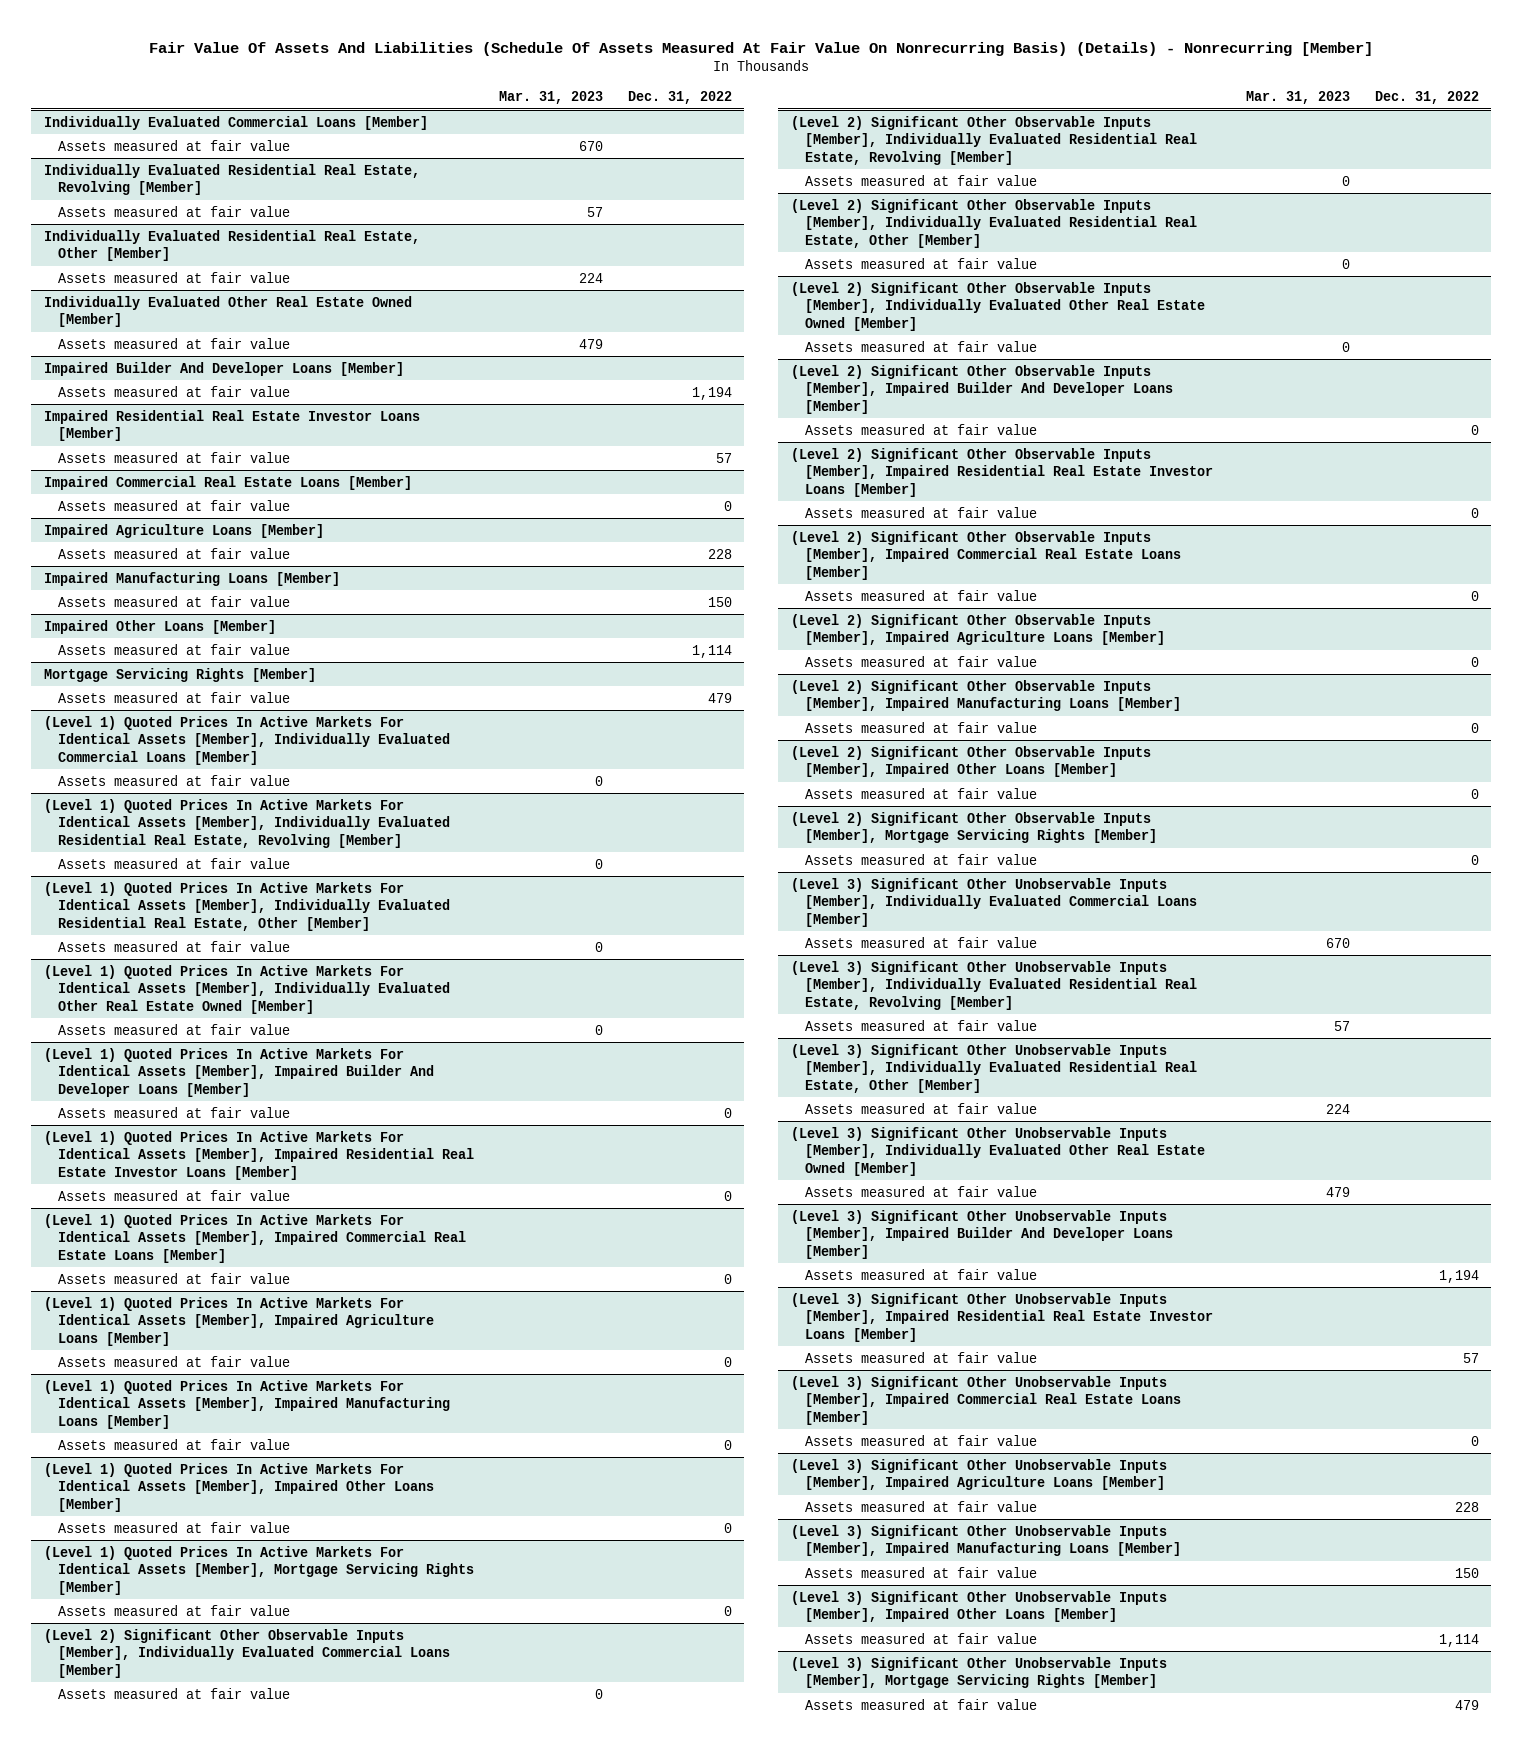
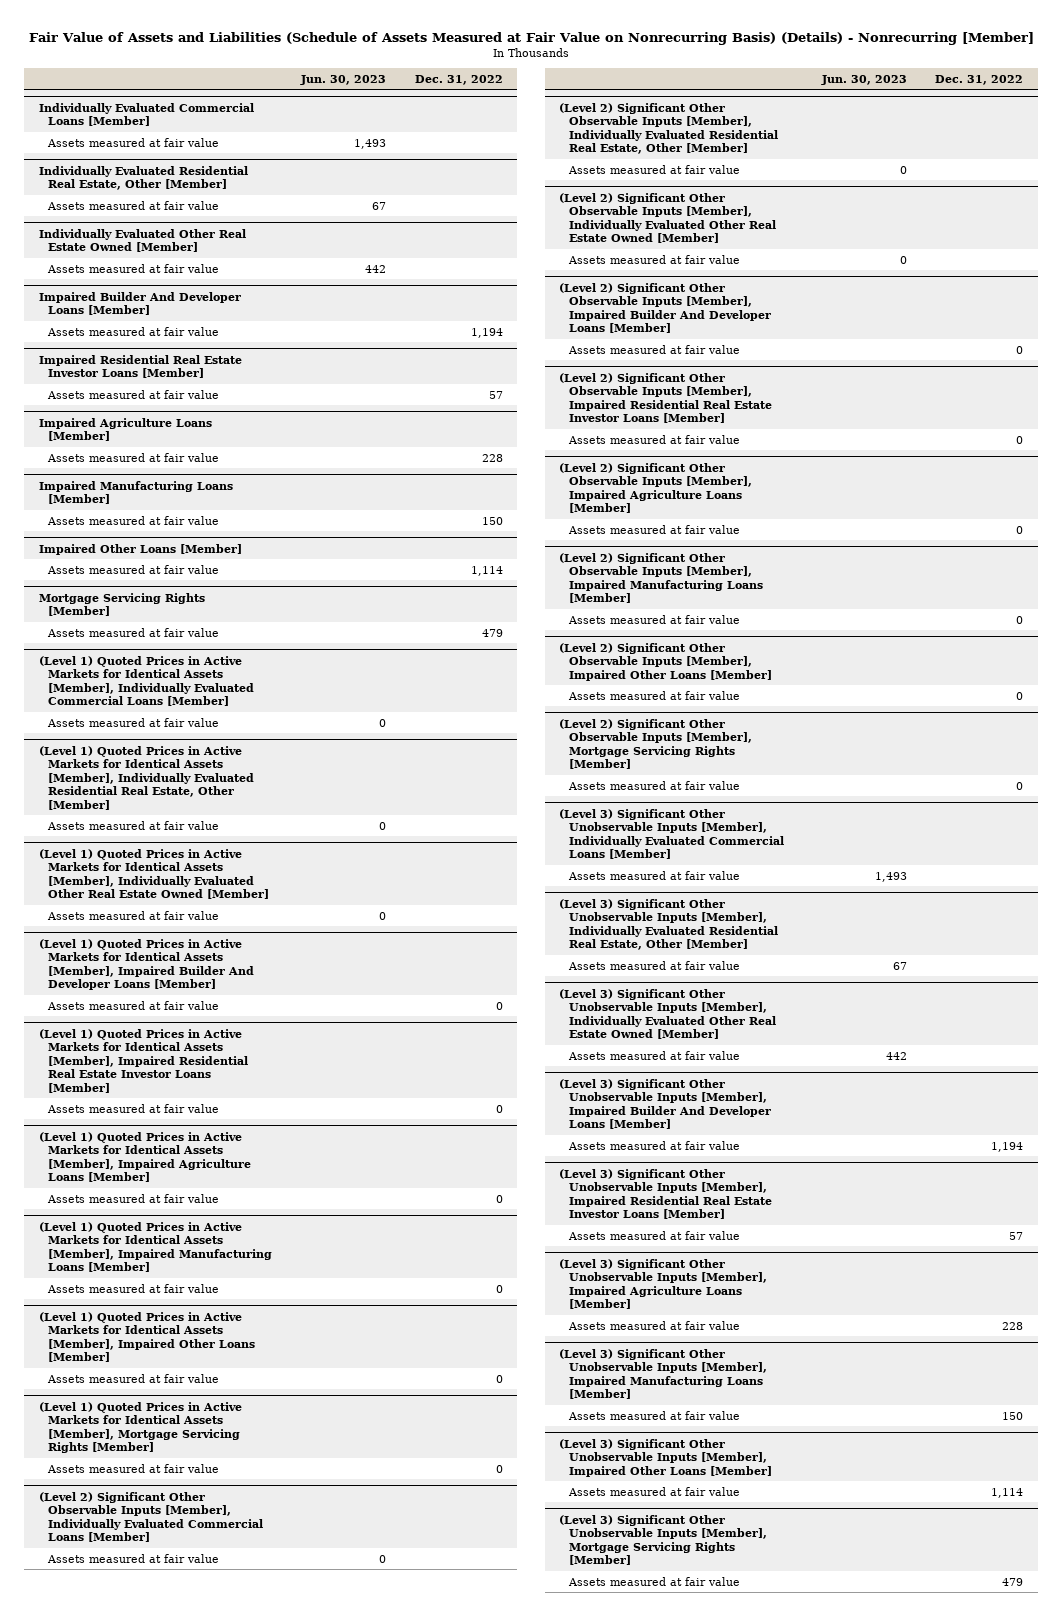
- Fair Value Of Assets And Liabilities (Schedule Of Assets Measured At Fair Value On Nonrecurring Basis) (Details) - Nonrecurring [Member]
+ Fair Value of Assets and Liabilities (Schedule of Assets Measured at Fair Value on Nonrecurring Basis) (Details) - Nonrecurring [Member]
- | Mar. 31, 2023 | Dec. 31, 2022
+ | Jun. 30, 2023 | Dec. 31, 2022
- Individually Evaluated Residential Real Estate, Revolving [Member]
- Assets measured at fair value | 57 |
- Impaired Commercial Real Estate Loans [Member]
- Assets measured at fair value | | 0
- (Level 1) Quoted Prices In Active Markets For Identical Assets [Member], Individually Evaluated Commercial Loans [Member]
- Assets measured at fair value | 0 |
- (Level 1) Quoted Prices In Active Markets For Identical Assets [Member], Individually Evaluated Residential Real Estate, Revolving [Member]
+ (Level 1) Quoted Prices in Active Markets for Identical Assets [Member], Individually Evaluated Commercial Loans [Member]
- (Level 1) Quoted Prices In Active Markets For Identical Assets [Member], Individually Evaluated Residential Real Estate, Other [Member]
+ (Level 1) Quoted Prices in Active Markets for Identical Assets [Member], Individually Evaluated Residential Real Estate, Other [Member]
- (Level 1) Quoted Prices In Active Markets For Identical Assets [Member], Individually Evaluated Other Real Estate Owned [Member]
+ (Level 1) Quoted Prices in Active Markets for Identical Assets [Member], Individually Evaluated Other Real Estate Owned [Member]
- (Level 1) Quoted Prices In Active Markets For Identical Assets [Member], Impaired Builder And Developer Loans [Member]
- Assets measured at fair value | | 0
- (Level 1) Quoted Prices In Active Markets For Identical Assets [Member], Impaired Residential Real Estate Investor Loans [Member]
+ (Level 1) Quoted Prices in Active Markets for Identical Assets [Member], Impaired Builder And Developer Loans [Member]
- (Level 1) Quoted Prices In Active Markets For Identical Assets [Member], Impaired Commercial Real Estate Loans [Member]
+ (Level 1) Quoted Prices in Active Markets for Identical Assets [Member], Impaired Residential Real Estate Investor Loans [Member]
- (Level 1) Quoted Prices In Active Markets For Identical Assets [Member], Impaired Agriculture Loans [Member]
+ (Level 1) Quoted Prices in Active Markets for Identical Assets [Member], Impaired Agriculture Loans [Member]
- (Level 1) Quoted Prices In Active Markets For Identical Assets [Member], Impaired Manufacturing Loans [Member]
+ (Level 1) Quoted Prices in Active Markets for Identical Assets [Member], Impaired Manufacturing Loans [Member]
- (Level 1) Quoted Prices In Active Markets For Identical Assets [Member], Impaired Other Loans [Member]
+ (Level 1) Quoted Prices in Active Markets for Identical Assets [Member], Impaired Other Loans [Member]
- (Level 1) Quoted Prices In Active Markets For Identical Assets [Member], Mortgage Servicing Rights [Member]
+ (Level 1) Quoted Prices in Active Markets for Identical Assets [Member], Mortgage Servicing Rights [Member]
- (Level 2) Significant Other Observable Inputs [Member], Individually Evaluated Residential Real Estate, Revolving [Member]
- Assets measured at fair value | 0 |
- (Level 2) Significant Other Observable Inputs [Member], Impaired Commercial Real Estate Loans [Member]
- Assets measured at fair value | | 0
- (Level 3) Significant Other Unobservable Inputs [Member], Individually Evaluated Residential Real Estate, Revolving [Member]
- Assets measured at fair value | 57 |
- (Level 3) Significant Other Unobservable Inputs [Member], Impaired Commercial Real Estate Loans [Member]
- Assets measured at fair value | | 0

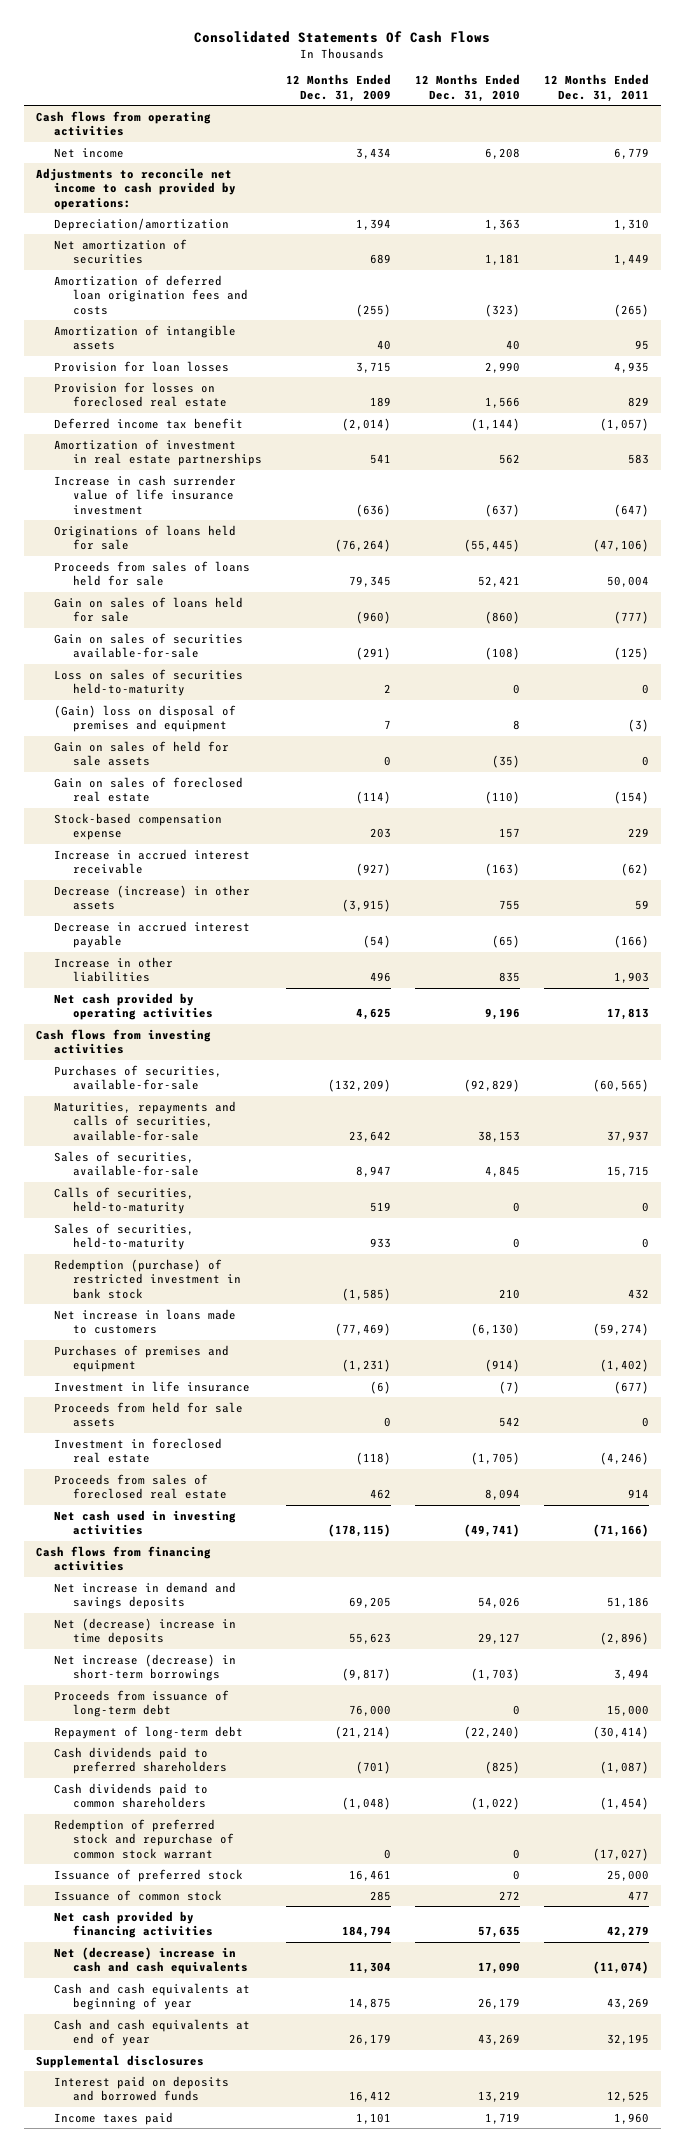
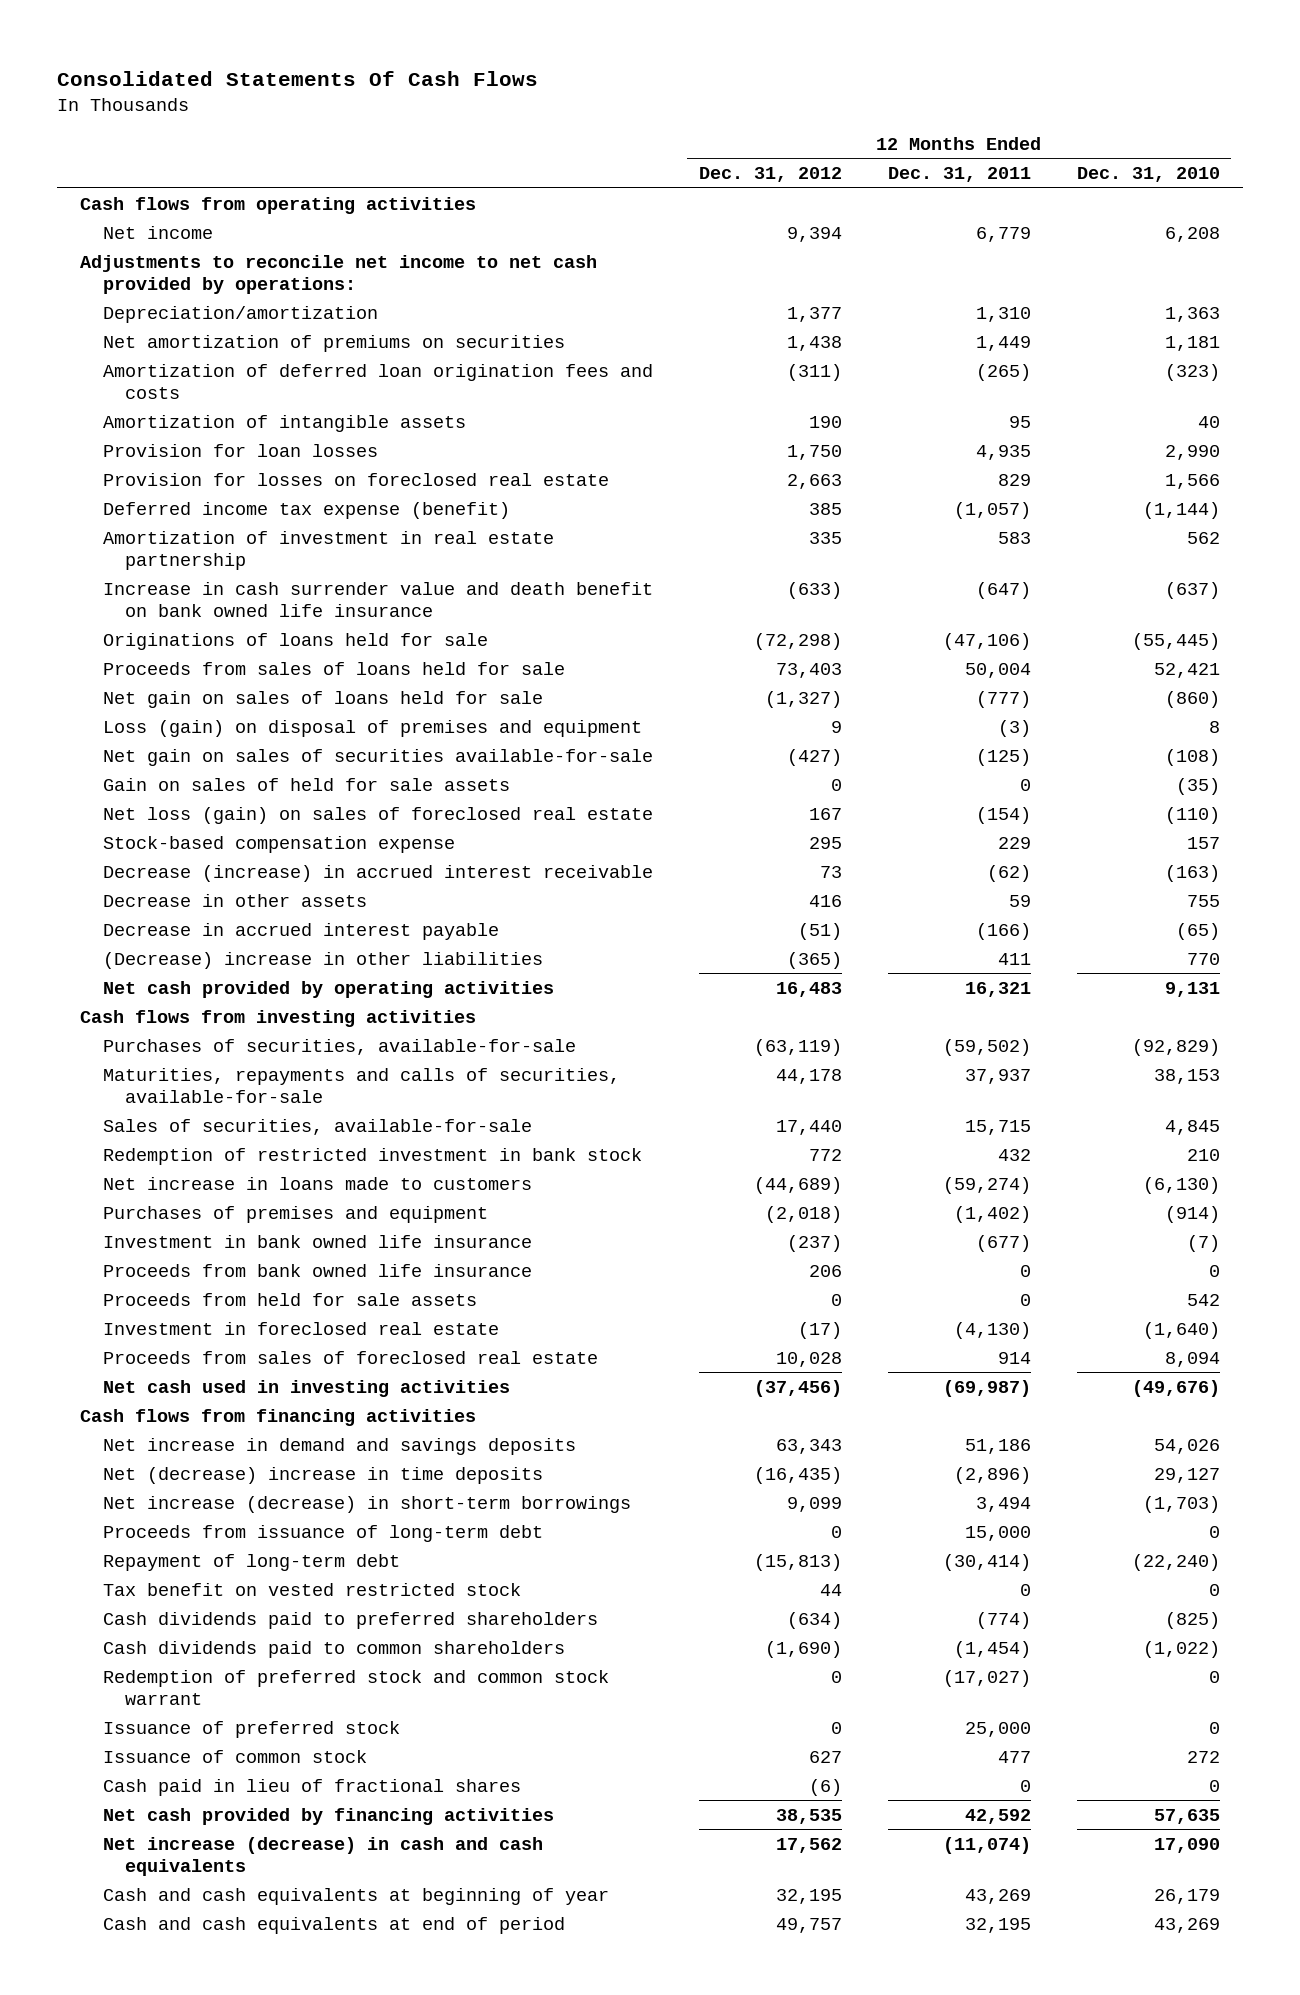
- | 12 Months Ended Dec. 31, 2009 | 12 Months Ended Dec. 31, 2010 | 12 Months Ended Dec. 31, 2011
+ | 12 Months Ended Dec. 31, 2012 | 12 Months Ended Dec. 31, 2011 | 12 Months Ended Dec. 31, 2010
- Adjustments to reconcile net income to cash provided by operations:
+ Adjustments to reconcile net income to net cash provided by operations:
- Net amortization of securities | 689 | 1,181 | 1,449
+ Net amortization of premiums on securities | 1,438 | 1,449 | 1,181
- Deferred income tax benefit | (2,014) | (1,144) | (1,057)
- Amortization of investment in real estate partnerships | 541 | 562 | 583
- Increase in cash surrender value of life insurance investment | (636) | (637) | (647)
+ Deferred income tax expense (benefit) | 385 | (1,057) | (1,144)
+ Amortization of investment in real estate partnership | 335 | 583 | 562
+ Increase in cash surrender value and death benefit on bank owned life insurance | (633) | (647) | (637)
- Gain on sales of loans held for sale | (960) | (860) | (777)
- Gain on sales of securities available-for-sale | (291) | (108) | (125)
- Loss on sales of securities held-to-maturity | 2 | 0 | 0
- (Gain) loss on disposal of premises and equipment | 7 | 8 | (3)
+ Net gain on sales of loans held for sale | (1,327) | (777) | (860)
+ Loss (gain) on disposal of premises and equipment | 9 | (3) | 8
+ Net gain on sales of securities available-for-sale | (427) | (125) | (108)
- Gain on sales of foreclosed real estate | (114) | (110) | (154)
+ Net loss (gain) on sales of foreclosed real estate | 167 | (154) | (110)
- Increase in accrued interest receivable | (927) | (163) | (62)
- Decrease (increase) in other assets | (3,915) | 755 | 59
+ Decrease (increase) in accrued interest receivable | 73 | (62) | (163)
+ Decrease in other assets | 416 | 59 | 755
- Increase in other liabilities | 496 | 835 | 1,903
- Net cash provided by operating activities | 4,625 | 9,196 | 17,813
+ (Decrease) increase in other liabilities | (365) | 411 | 770
+ Net cash provided by operating activities | 16,483 | 16,321 | 9,131
- Purchases of securities, available-for-sale | (132,209) | (92,829) | (60,565)
+ Purchases of securities, available-for-sale | (63,119) | (59,502) | (92,829)
- Calls of securities, held-to-maturity | 519 | 0 | 0
- Sales of securities, held-to-maturity | 933 | 0 | 0
- Redemption (purchase) of restricted investment in bank stock | (1,585) | 210 | 432
+ Redemption of restricted investment in bank stock | 772 | 432 | 210
- Investment in life insurance | (6) | (7) | (677)
+ Investment in bank owned life insurance | (237) | (677) | (7)
+ Proceeds from bank owned life insurance | 206 | 0 | 0
- Investment in foreclosed real estate | (118) | (1,705) | (4,246)
+ Investment in foreclosed real estate | (17) | (4,130) | (1,640)
- Net cash used in investing activities | (178,115) | (49,741) | (71,166)
+ Net cash used in investing activities | (37,456) | (69,987) | (49,676)
- Cash dividends paid to preferred shareholders | (701) | (825) | (1,087)
+ Tax benefit on vested restricted stock | 44 | 0 | 0
+ Cash dividends paid to preferred shareholders | (634) | (774) | (825)
- Redemption of preferred stock and repurchase of common stock warrant | 0 | 0 | (17,027)
+ Redemption of preferred stock and common stock warrant | 0 | (17,027) | 0
- Net cash provided by financing activities | 184,794 | 57,635 | 42,279
- Net (decrease) increase in cash and cash equivalents | 11,304 | 17,090 | (11,074)
+ Cash paid in lieu of fractional shares | (6) | 0 | 0
+ Net cash provided by financing activities | 38,535 | 42,592 | 57,635
+ Net increase (decrease) in cash and cash equivalents | 17,562 | (11,074) | 17,090
- Cash and cash equivalents at end of year | 26,179 | 43,269 | 32,195
- Supplemental disclosures
- Interest paid on deposits and borrowed funds | 16,412 | 13,219 | 12,525
- Income taxes paid | 1,101 | 1,719 | 1,960
+ Cash and cash equivalents at end of period | 49,757 | 32,195 | 43,269

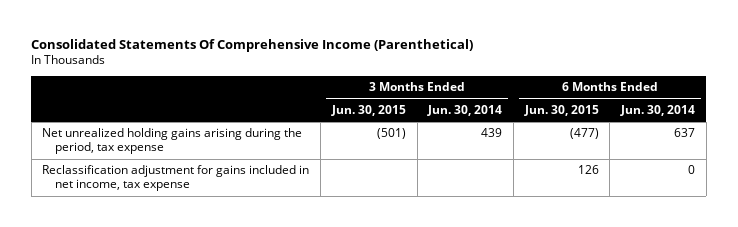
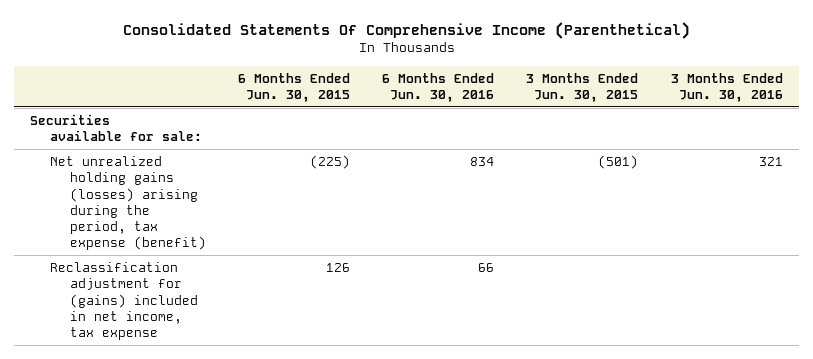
- | 3 Months Ended Jun. 30, 2015 | 3 Months Ended Jun. 30, 2014 | 6 Months Ended Jun. 30, 2015 | 6 Months Ended Jun. 30, 2014
+ | 6 Months Ended Jun. 30, 2015 | 6 Months Ended Jun. 30, 2016 | 3 Months Ended Jun. 30, 2015 | 3 Months Ended Jun. 30, 2016
- Net unrealized holding gains arising during the period, tax expense | (501) | 439 | (477) | 637
- Reclassification adjustment for gains included in net income, tax expense | | | 126 | 0
+ Securities available for sale:
+ Net unrealized holding gains (losses) arising during the period, tax expense (benefit) | (225) | 834 | (501) | 321
+ Reclassification adjustment for (gains) included in net income, tax expense | 126 | 66 | |

